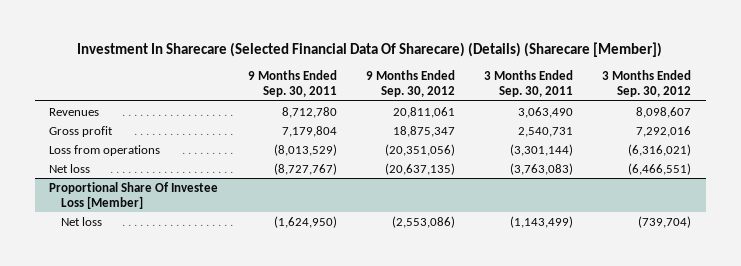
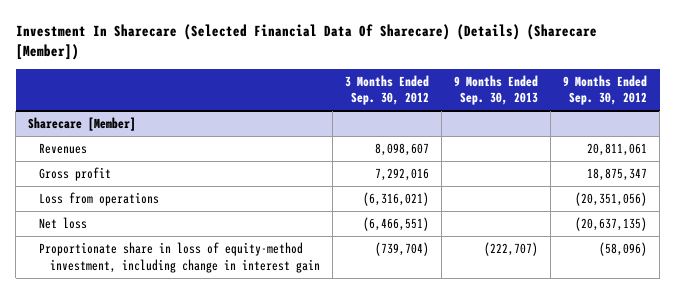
- | 9 Months Ended Sep. 30, 2011 | 9 Months Ended Sep. 30, 2012 | 3 Months Ended Sep. 30, 2011 | 3 Months Ended Sep. 30, 2012
+ | 3 Months Ended Sep. 30, 2012 | 9 Months Ended Sep. 30, 2013 | 9 Months Ended Sep. 30, 2012
+ Sharecare [Member]
- Proportional Share Of Investee Loss [Member]
- Net loss | (1,624,950) | (2,553,086) | (1,143,499) | (739,704)
+ Proportionate share in loss of equity-method investment, including change in interest gain | (739,704) | (222,707) | (58,096)

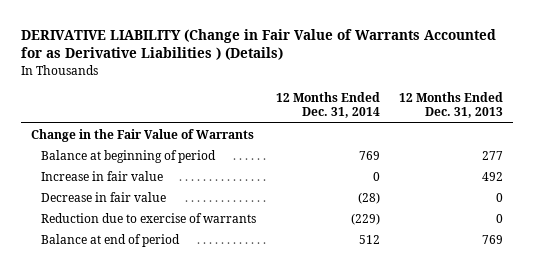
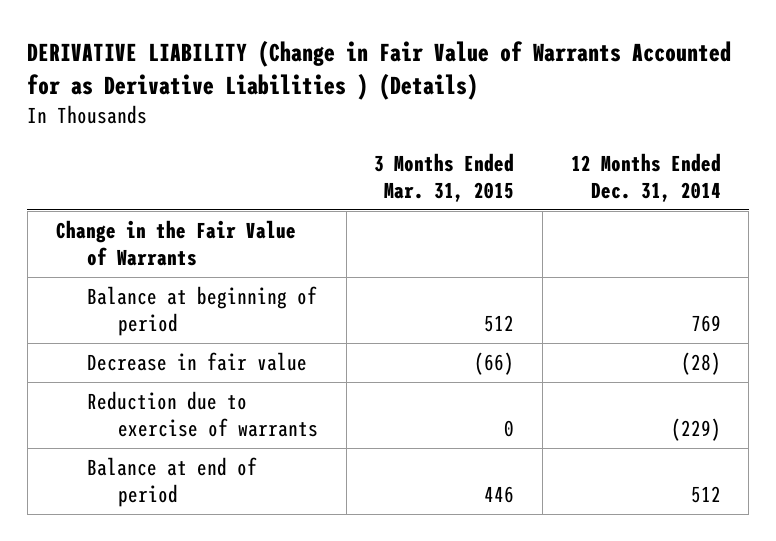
- | 12 Months Ended Dec. 31, 2014 | 12 Months Ended Dec. 31, 2013
+ | 3 Months Ended Mar. 31, 2015 | 12 Months Ended Dec. 31, 2014
- Increase in fair value | 0 | 492

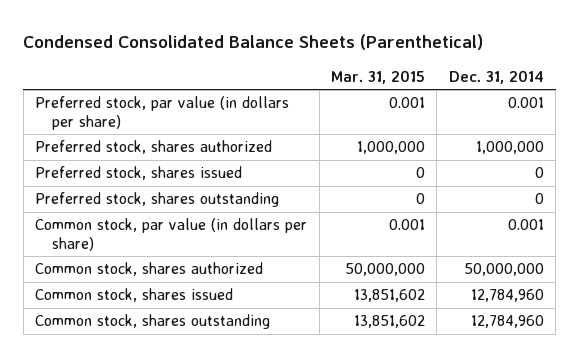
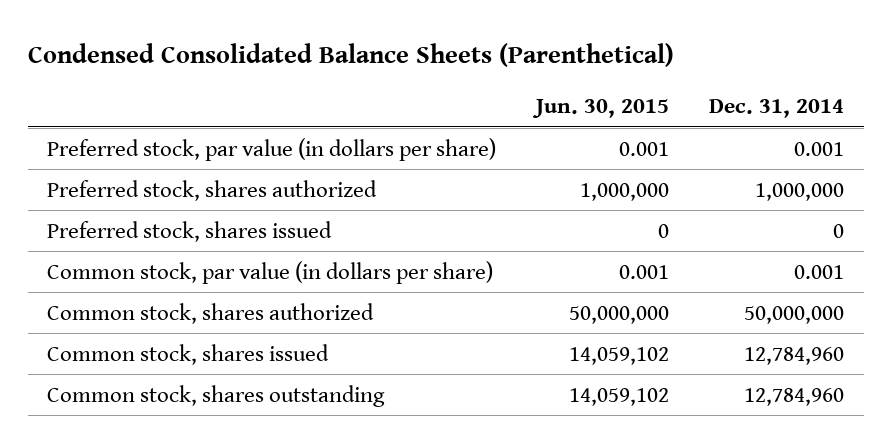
- | Mar. 31, 2015 | Dec. 31, 2014
+ | Jun. 30, 2015 | Dec. 31, 2014
- Preferred stock, shares outstanding | 0 | 0

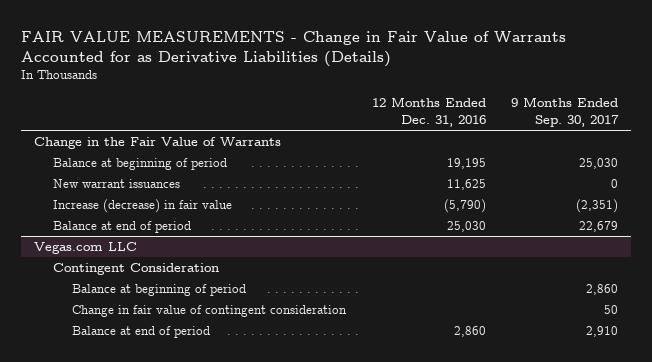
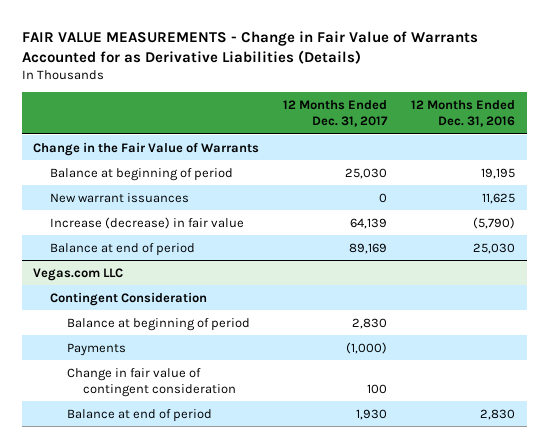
- | 12 Months Ended Dec. 31, 2016 | 9 Months Ended Sep. 30, 2017
+ | 12 Months Ended Dec. 31, 2017 | 12 Months Ended Dec. 31, 2016
@ Vegas.com LLC
+ Payments | (1,000) |
- Balance at end of period | 2,860 | 2,910
+ Balance at end of period | 1,930 | 2,830

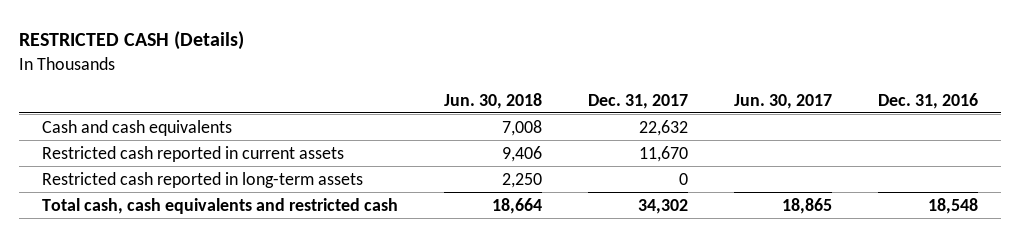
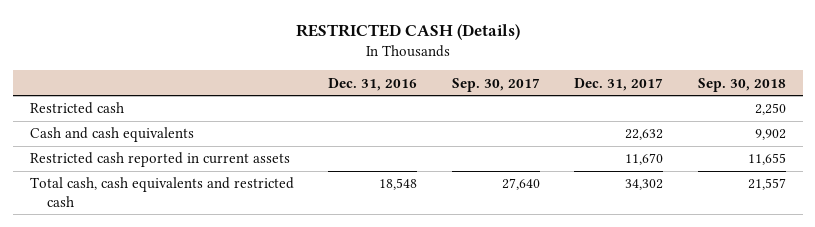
- | Jun. 30, 2018 | Dec. 31, 2017 | Jun. 30, 2017 | Dec. 31, 2016
+ | Dec. 31, 2016 | Sep. 30, 2017 | Dec. 31, 2017 | Sep. 30, 2018
+ Restricted cash | | | | 2,250
- Restricted cash reported in long-term assets | 2,250 | 0 | |

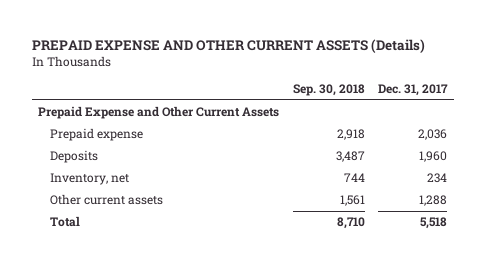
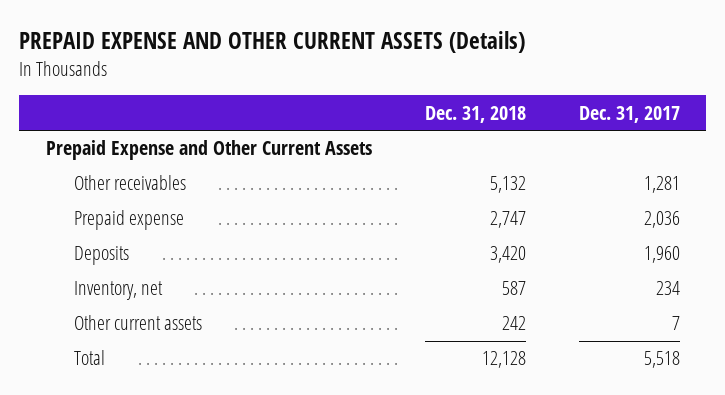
- | Sep. 30, 2018 | Dec. 31, 2017
+ | Dec. 31, 2018 | Dec. 31, 2017
+ Other receivables | 5,132 | 1,281
- Other current assets | 1,561 | 1,288
+ Other current assets | 242 | 7

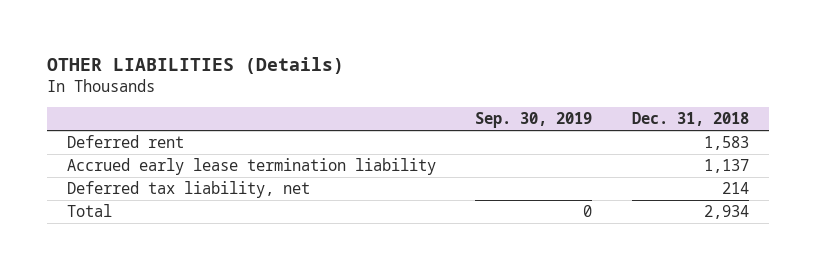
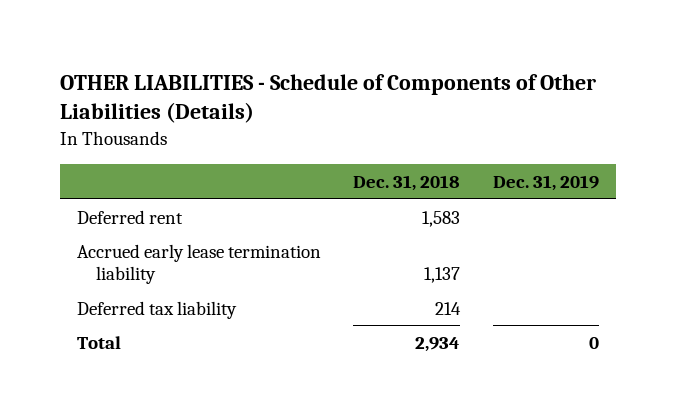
- OTHER LIABILITIES (Details)
+ OTHER LIABILITIES - Schedule of Components of Other Liabilities (Details)
- | Sep. 30, 2019 | Dec. 31, 2018
+ | Dec. 31, 2018 | Dec. 31, 2019
- Deferred tax liability, net | | 214
+ Deferred tax liability | 214 |

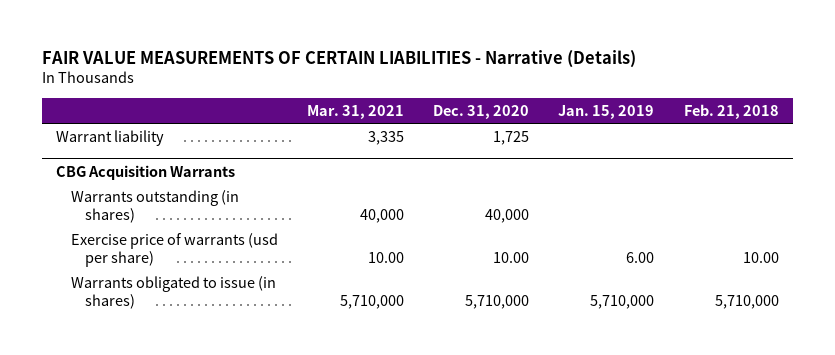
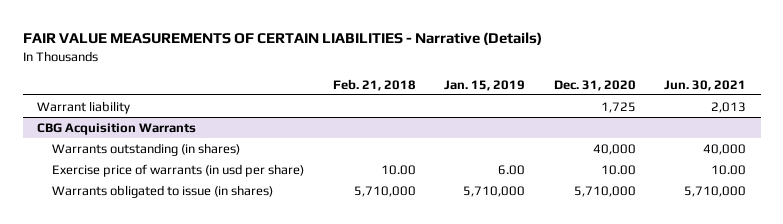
- | Mar. 31, 2021 | Dec. 31, 2020 | Jan. 15, 2019 | Feb. 21, 2018
+ | Feb. 21, 2018 | Jan. 15, 2019 | Dec. 31, 2020 | Jun. 30, 2021
@ CBG Acquisition Warrants
- Exercise price of warrants (usd per share) | 10.00 | 10.00 | 6.00 | 10.00
+ Exercise price of warrants (in usd per share) | 10.00 | 6.00 | 10.00 | 10.00

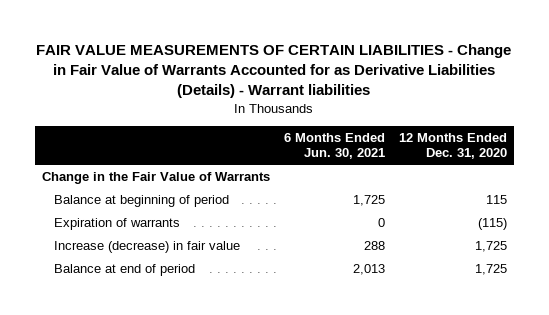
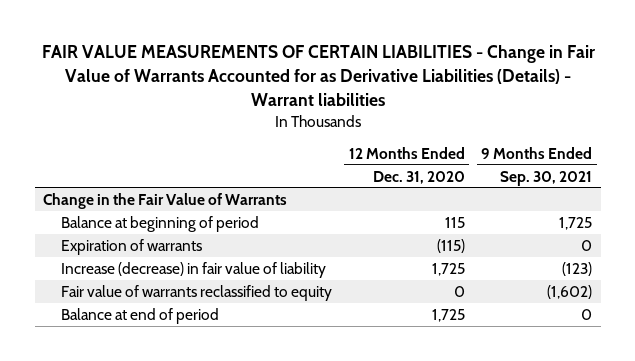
- | 6 Months Ended Jun. 30, 2021 | 12 Months Ended Dec. 31, 2020
+ | 12 Months Ended Dec. 31, 2020 | 9 Months Ended Sep. 30, 2021
- Increase (decrease) in fair value | 288 | 1,725
+ Increase (decrease) in fair value of liability | 1,725 | (123)
+ Fair value of warrants reclassified to equity | 0 | (1,602)

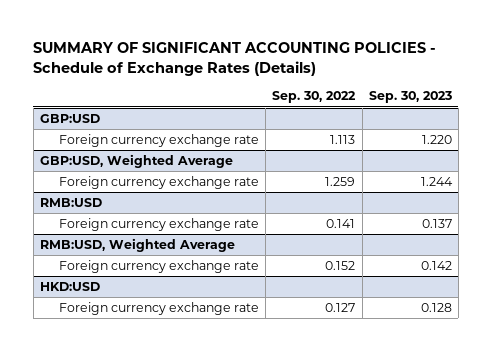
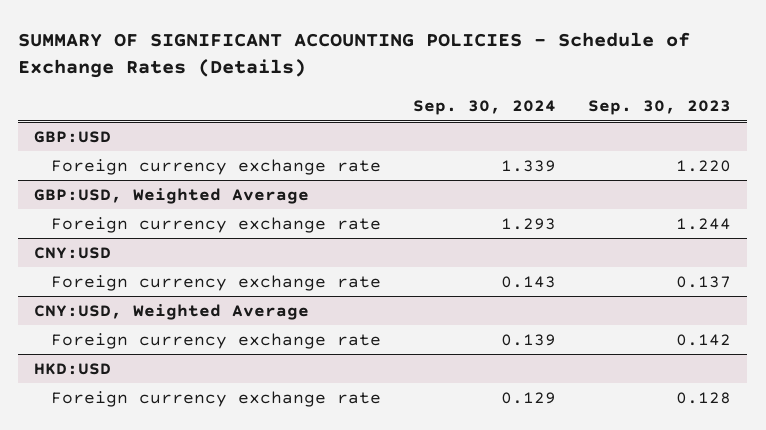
- | Sep. 30, 2022 | Sep. 30, 2023
+ | Sep. 30, 2024 | Sep. 30, 2023
- RMB:USD
+ CNY:USD
- RMB:USD, Weighted Average
+ CNY:USD, Weighted Average

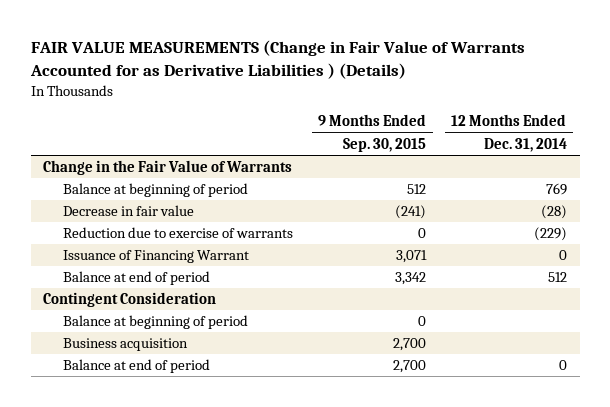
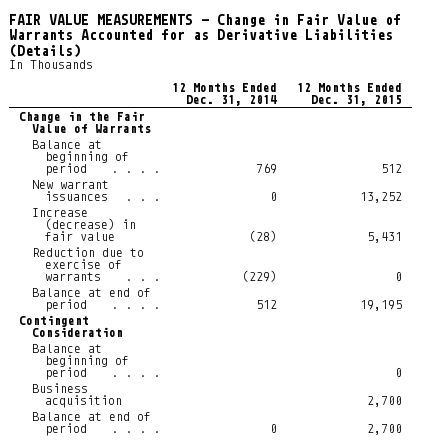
- FAIR VALUE MEASUREMENTS (Change in Fair Value of Warrants Accounted for as Derivative Liabilities ) (Details)
+ FAIR VALUE MEASUREMENTS - Change in Fair Value of Warrants Accounted for as Derivative Liabilities (Details)
- | 9 Months Ended Sep. 30, 2015 | 12 Months Ended Dec. 31, 2014
+ | 12 Months Ended Dec. 31, 2014 | 12 Months Ended Dec. 31, 2015
- Decrease in fair value | (241) | (28)
+ New warrant issuances | 0 | 13,252
+ Increase (decrease) in fair value | (28) | 5,431
- Issuance of Financing Warrant | 3,071 | 0

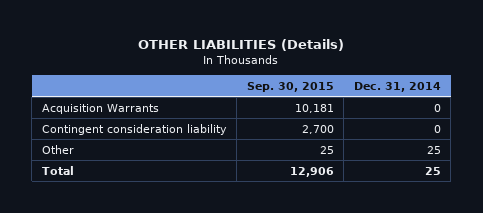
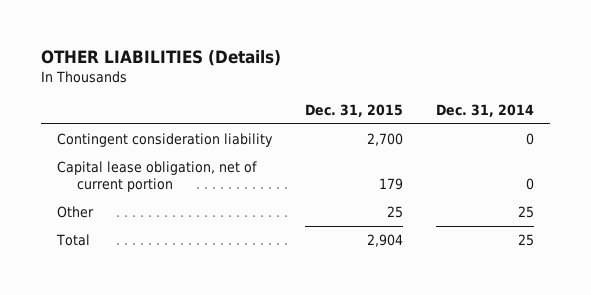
- | Sep. 30, 2015 | Dec. 31, 2014
+ | Dec. 31, 2015 | Dec. 31, 2014
- Acquisition Warrants | 10,181 | 0
+ Capital lease obligation, net of current portion | 179 | 0

